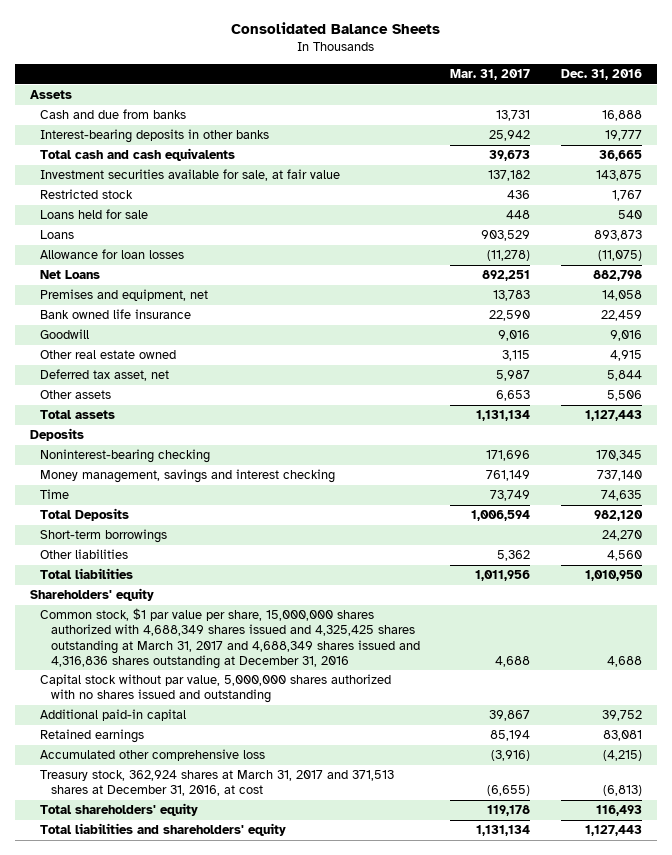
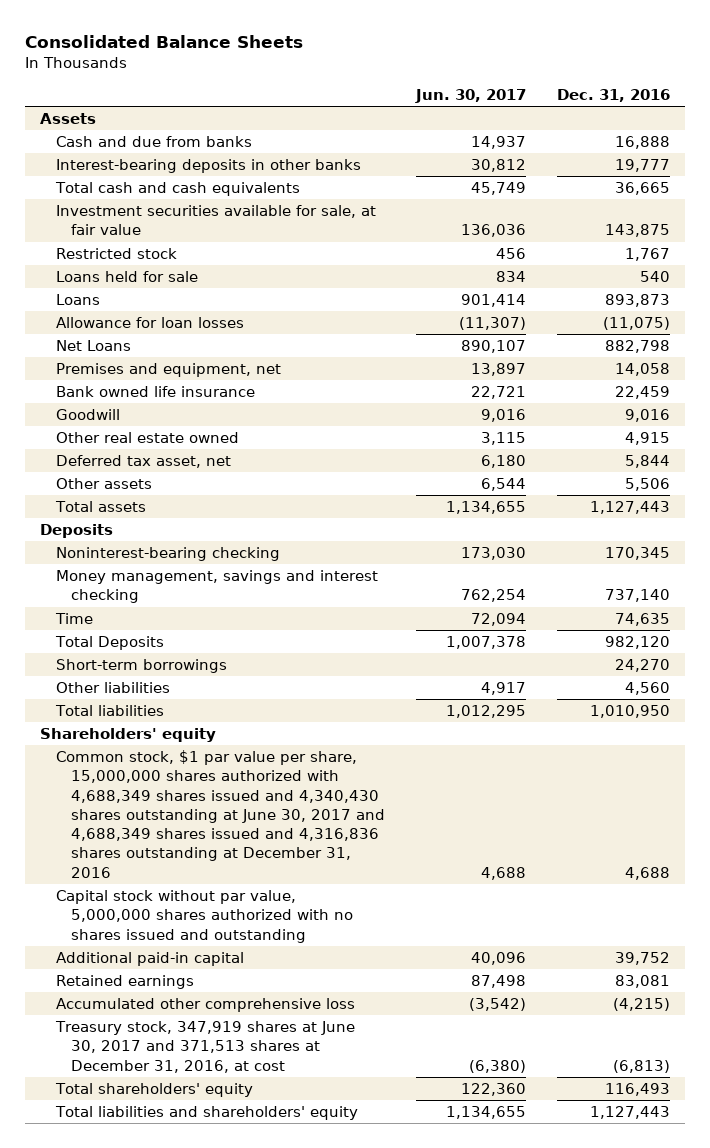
- | Mar. 31, 2017 | Dec. 31, 2016
+ | Jun. 30, 2017 | Dec. 31, 2016
- Common stock, $1 par value per share, 15,000,000 shares authorized with 4,688,349 shares issued and 4,325,425 shares outstanding at March 31, 2017 and 4,688,349 shares issued and 4,316,836 shares outstanding at December 31, 2016 | 4,688 | 4,688
+ Common stock, $1 par value per share, 15,000,000 shares authorized with 4,688,349 shares issued and 4,340,430 shares outstanding at June 30, 2017 and 4,688,349 shares issued and 4,316,836 shares outstanding at December 31, 2016 | 4,688 | 4,688
- Treasury stock, 362,924 shares at March 31, 2017 and 371,513 shares at December 31, 2016, at cost | (6,655) | (6,813)
+ Treasury stock, 347,919 shares at June 30, 2017 and 371,513 shares at December 31, 2016, at cost | (6,380) | (6,813)

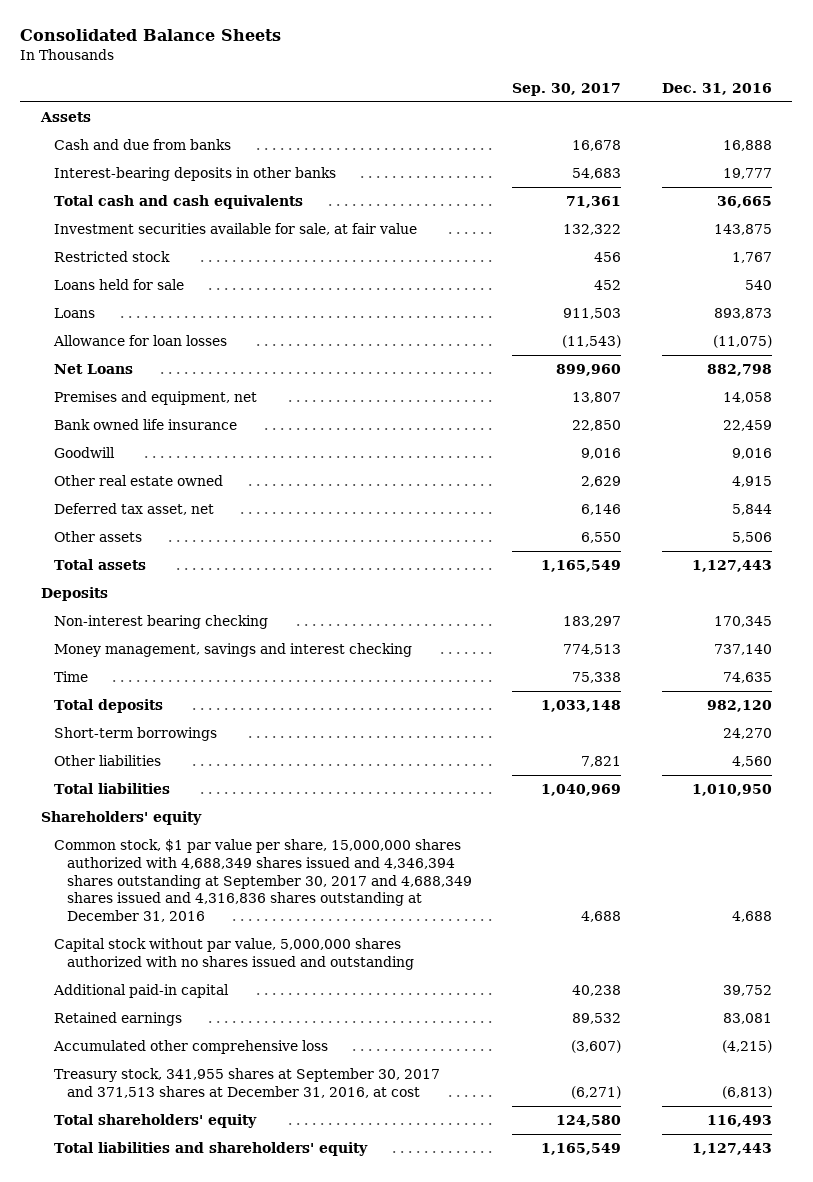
- | Jun. 30, 2017 | Dec. 31, 2016
+ | Sep. 30, 2017 | Dec. 31, 2016
- Noninterest-bearing checking | 173,030 | 170,345
+ Non-interest bearing checking | 183,297 | 170,345
- Total Deposits | 1,007,378 | 982,120
+ Total deposits | 1,033,148 | 982,120
- Common stock, $1 par value per share, 15,000,000 shares authorized with 4,688,349 shares issued and 4,340,430 shares outstanding at June 30, 2017 and 4,688,349 shares issued and 4,316,836 shares outstanding at December 31, 2016 | 4,688 | 4,688
+ Common stock, $1 par value per share, 15,000,000 shares authorized with 4,688,349 shares issued and 4,346,394 shares outstanding at September 30, 2017 and 4,688,349 shares issued and 4,316,836 shares outstanding at December 31, 2016 | 4,688 | 4,688
- Treasury stock, 347,919 shares at June 30, 2017 and 371,513 shares at December 31, 2016, at cost | (6,380) | (6,813)
+ Treasury stock, 341,955 shares at September 30, 2017 and 371,513 shares at December 31, 2016, at cost | (6,271) | (6,813)

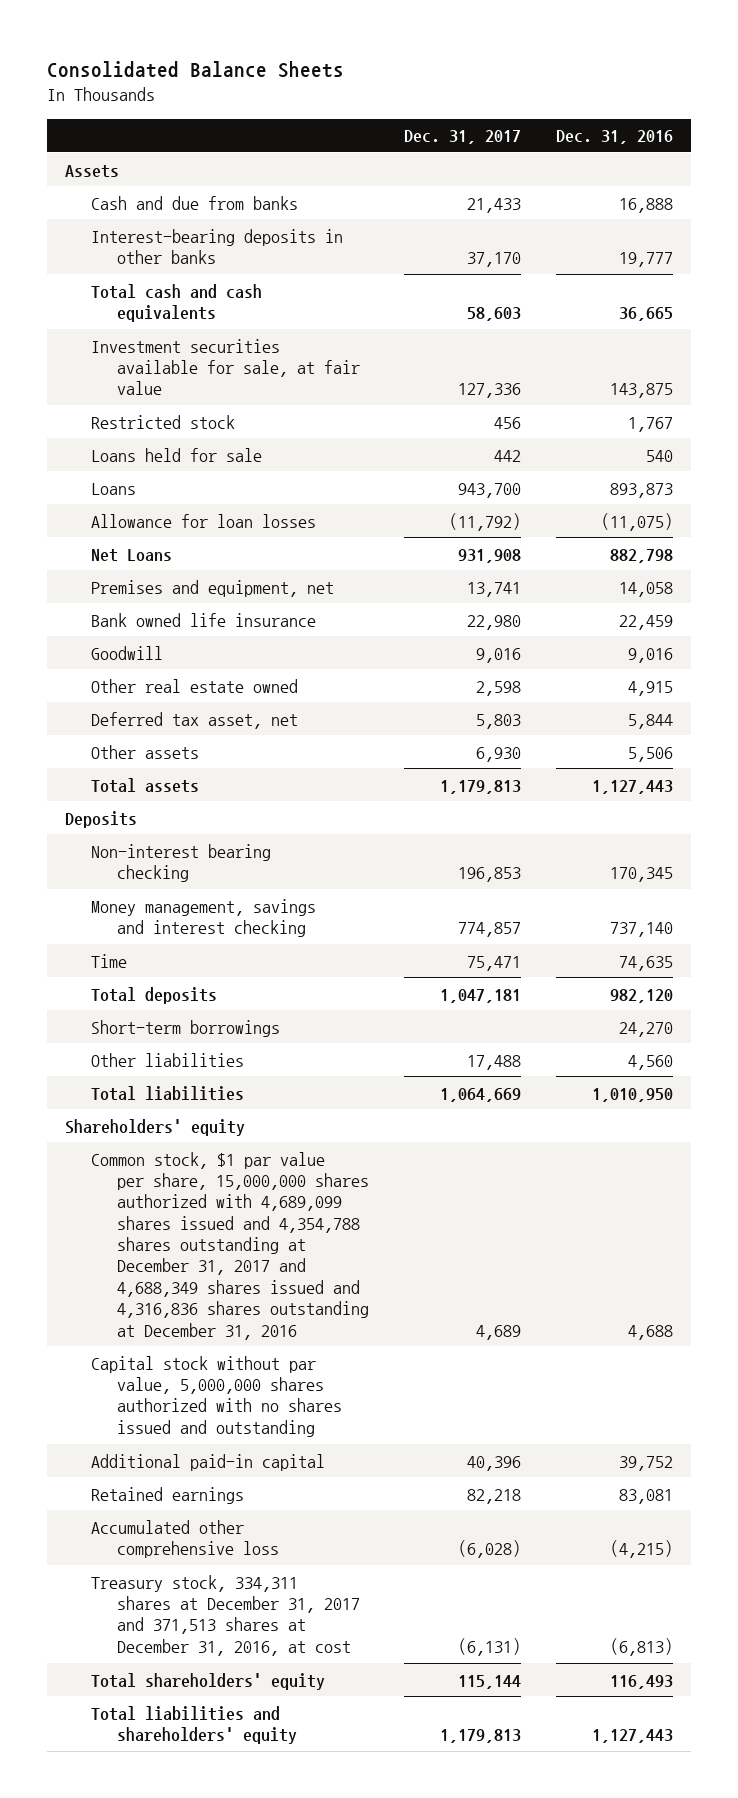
- | Sep. 30, 2017 | Dec. 31, 2016
+ | Dec. 31, 2017 | Dec. 31, 2016
- Common stock, $1 par value per share, 15,000,000 shares authorized with 4,688,349 shares issued and 4,346,394 shares outstanding at September 30, 2017 and 4,688,349 shares issued and 4,316,836 shares outstanding at December 31, 2016 | 4,688 | 4,688
+ Common stock, $1 par value per share, 15,000,000 shares authorized with 4,689,099 shares issued and 4,354,788 shares outstanding at December 31, 2017 and 4,688,349 shares issued and 4,316,836 shares outstanding at December 31, 2016 | 4,689 | 4,688
- Treasury stock, 341,955 shares at September 30, 2017 and 371,513 shares at December 31, 2016, at cost | (6,271) | (6,813)
+ Treasury stock, 334,311 shares at December 31, 2017 and 371,513 shares at December 31, 2016, at cost | (6,131) | (6,813)

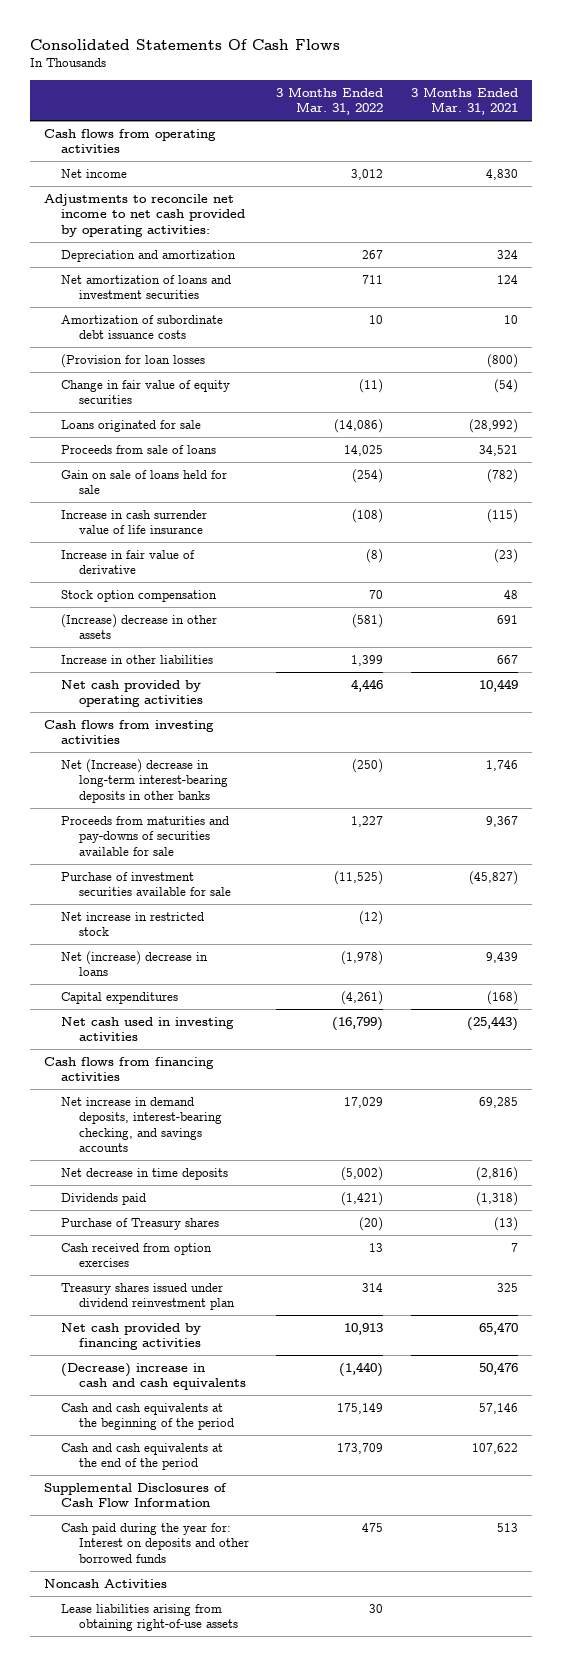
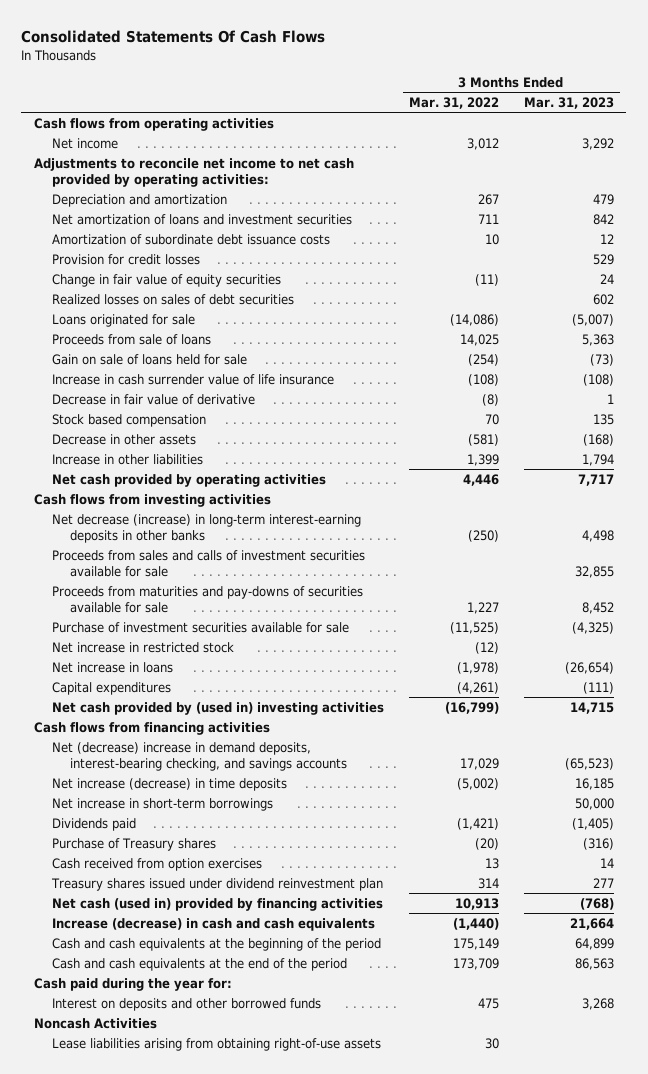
- | 3 Months Ended Mar. 31, 2022 | 3 Months Ended Mar. 31, 2021
+ | 3 Months Ended Mar. 31, 2022 | 3 Months Ended Mar. 31, 2023
- (Provision for loan losses | | (800)
+ Provision for credit losses | | 529
+ Realized losses on sales of debt securities | | 602
- Increase in fair value of derivative | (8) | (23)
- Stock option compensation | 70 | 48
- (Increase) decrease in other assets | (581) | 691
+ Decrease in fair value of derivative | (8) | 1
+ Stock based compensation | 70 | 135
+ Decrease in other assets | (581) | (168)
- Net (Increase) decrease in long-term interest-bearing deposits in other banks | (250) | 1,746
+ Net decrease (increase) in long-term interest-earning deposits in other banks | (250) | 4,498
+ Proceeds from sales and calls of investment securities available for sale | | 32,855
- Net (increase) decrease in loans | (1,978) | 9,439
+ Net increase in loans | (1,978) | (26,654)
- Net cash used in investing activities | (16,799) | (25,443)
+ Net cash provided by (used in) investing activities | (16,799) | 14,715
- Net increase in demand deposits, interest-bearing checking, and savings accounts | 17,029 | 69,285
- Net decrease in time deposits | (5,002) | (2,816)
+ Net (decrease) increase in demand deposits, interest-bearing checking, and savings accounts | 17,029 | (65,523)
+ Net increase (decrease) in time deposits | (5,002) | 16,185
+ Net increase in short-term borrowings | | 50,000
- Net cash provided by financing activities | 10,913 | 65,470
- (Decrease) increase in cash and cash equivalents | (1,440) | 50,476
+ Net cash (used in) provided by financing activities | 10,913 | (768)
+ Increase (decrease) in cash and cash equivalents | (1,440) | 21,664
- Supplemental Disclosures of Cash Flow Information
- Cash paid during the year for: Interest on deposits and other borrowed funds | 475 | 513
+ Cash paid during the year for:
+ Interest on deposits and other borrowed funds | 475 | 3,268

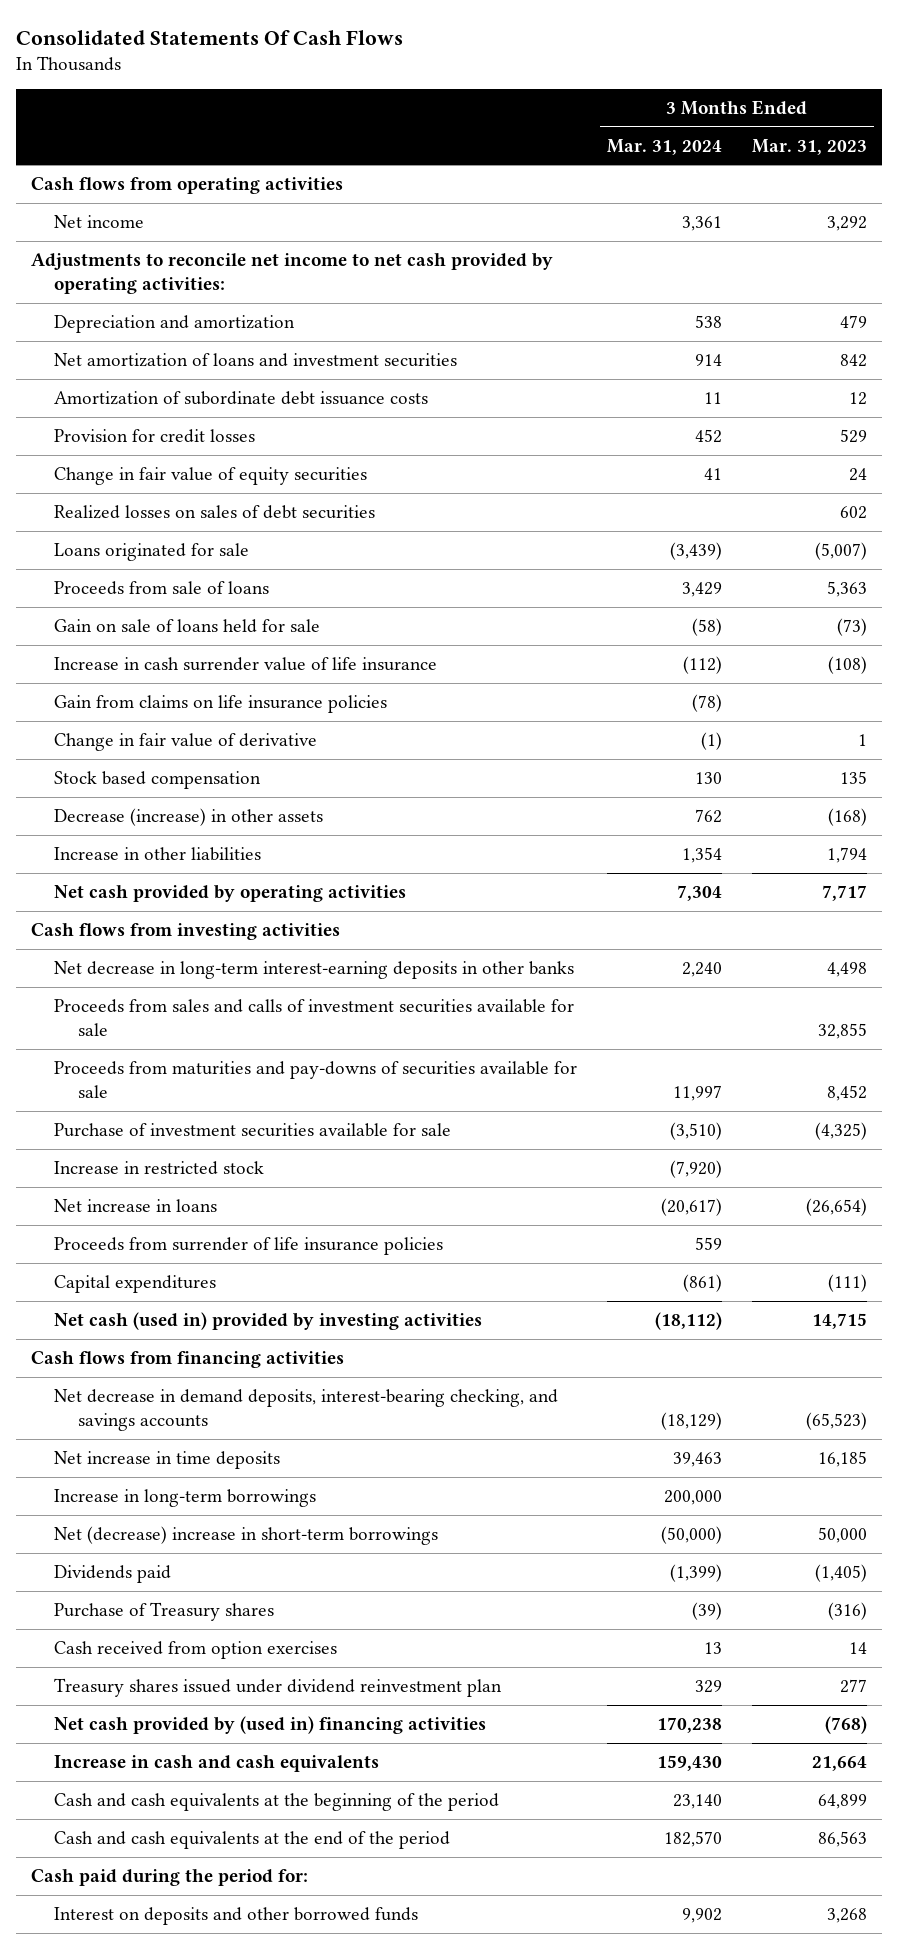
- | 3 Months Ended Mar. 31, 2022 | 3 Months Ended Mar. 31, 2023
+ | 3 Months Ended Mar. 31, 2024 | 3 Months Ended Mar. 31, 2023
- Decrease in fair value of derivative | (8) | 1
+ Gain from claims on life insurance policies | (78) |
+ Change in fair value of derivative | (1) | 1
- Decrease in other assets | (581) | (168)
+ Decrease (increase) in other assets | 762 | (168)
- Net decrease (increase) in long-term interest-earning deposits in other banks | (250) | 4,498
+ Net decrease in long-term interest-earning deposits in other banks | 2,240 | 4,498
- Net increase in restricted stock | (12) |
+ Increase in restricted stock | (7,920) |
+ Proceeds from surrender of life insurance policies | 559 |
- Net cash provided by (used in) investing activities | (16,799) | 14,715
+ Net cash (used in) provided by investing activities | (18,112) | 14,715
- Net (decrease) increase in demand deposits, interest-bearing checking, and savings accounts | 17,029 | (65,523)
- Net increase (decrease) in time deposits | (5,002) | 16,185
- Net increase in short-term borrowings | | 50,000
+ Net decrease in demand deposits, interest-bearing checking, and savings accounts | (18,129) | (65,523)
+ Net increase in time deposits | 39,463 | 16,185
+ Increase in long-term borrowings | 200,000 |
+ Net (decrease) increase in short-term borrowings | (50,000) | 50,000
- Net cash (used in) provided by financing activities | 10,913 | (768)
- Increase (decrease) in cash and cash equivalents | (1,440) | 21,664
+ Net cash provided by (used in) financing activities | 170,238 | (768)
+ Increase in cash and cash equivalents | 159,430 | 21,664
- Cash paid during the year for:
+ Cash paid during the period for:
- Noncash Activities
- Lease liabilities arising from obtaining right-of-use assets | 30 |

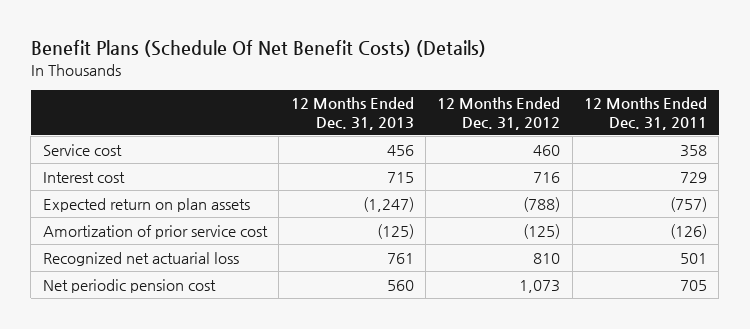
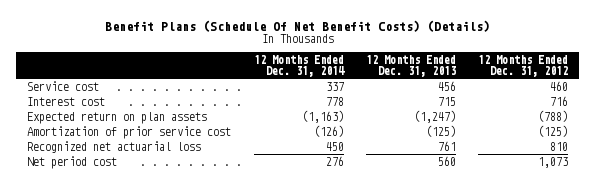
- | 12 Months Ended Dec. 31, 2013 | 12 Months Ended Dec. 31, 2012 | 12 Months Ended Dec. 31, 2011
+ | 12 Months Ended Dec. 31, 2014 | 12 Months Ended Dec. 31, 2013 | 12 Months Ended Dec. 31, 2012
- Net periodic pension cost | 560 | 1,073 | 705
+ Net period cost | 276 | 560 | 1,073

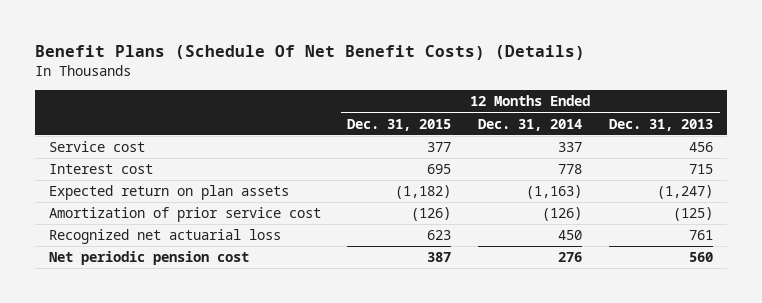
- | 12 Months Ended Dec. 31, 2014 | 12 Months Ended Dec. 31, 2013 | 12 Months Ended Dec. 31, 2012
+ | 12 Months Ended Dec. 31, 2015 | 12 Months Ended Dec. 31, 2014 | 12 Months Ended Dec. 31, 2013
- Net period cost | 276 | 560 | 1,073
+ Net periodic pension cost | 387 | 276 | 560

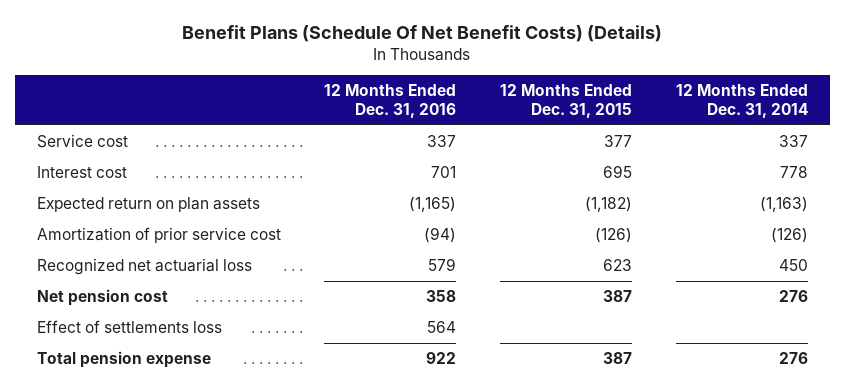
- | 12 Months Ended Dec. 31, 2015 | 12 Months Ended Dec. 31, 2014 | 12 Months Ended Dec. 31, 2013
+ | 12 Months Ended Dec. 31, 2016 | 12 Months Ended Dec. 31, 2015 | 12 Months Ended Dec. 31, 2014
- Net periodic pension cost | 387 | 276 | 560
+ Net pension cost | 358 | 387 | 276
+ Effect of settlements loss | 564 | |
+ Total pension expense | 922 | 387 | 276

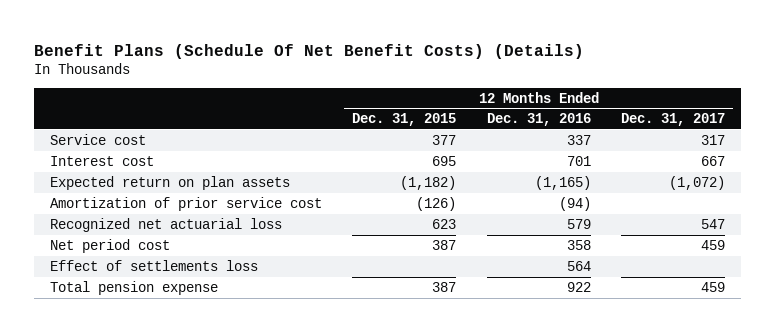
- | 12 Months Ended Dec. 31, 2016 | 12 Months Ended Dec. 31, 2015 | 12 Months Ended Dec. 31, 2014
+ | 12 Months Ended Dec. 31, 2015 | 12 Months Ended Dec. 31, 2016 | 12 Months Ended Dec. 31, 2017
- Net pension cost | 358 | 387 | 276
+ Net period cost | 387 | 358 | 459

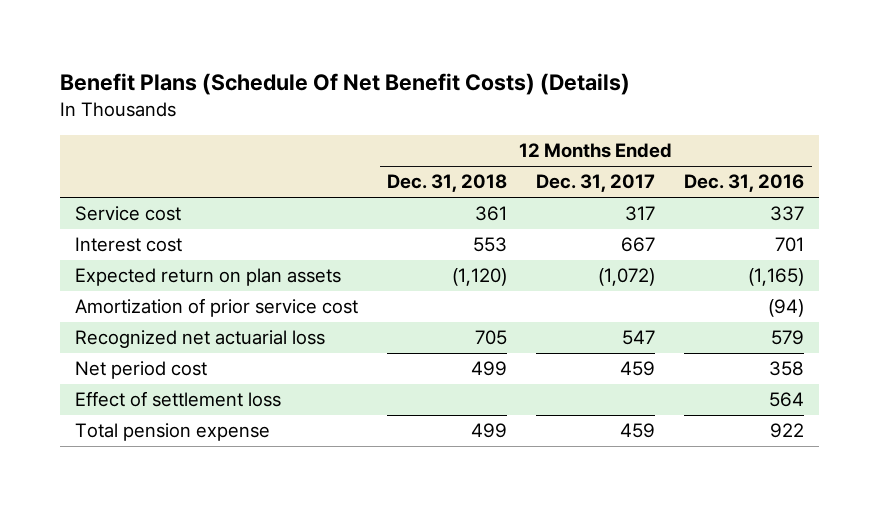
- | 12 Months Ended Dec. 31, 2015 | 12 Months Ended Dec. 31, 2016 | 12 Months Ended Dec. 31, 2017
+ | 12 Months Ended Dec. 31, 2018 | 12 Months Ended Dec. 31, 2017 | 12 Months Ended Dec. 31, 2016
- Effect of settlements loss | | 564 |
+ Effect of settlement loss | | | 564

